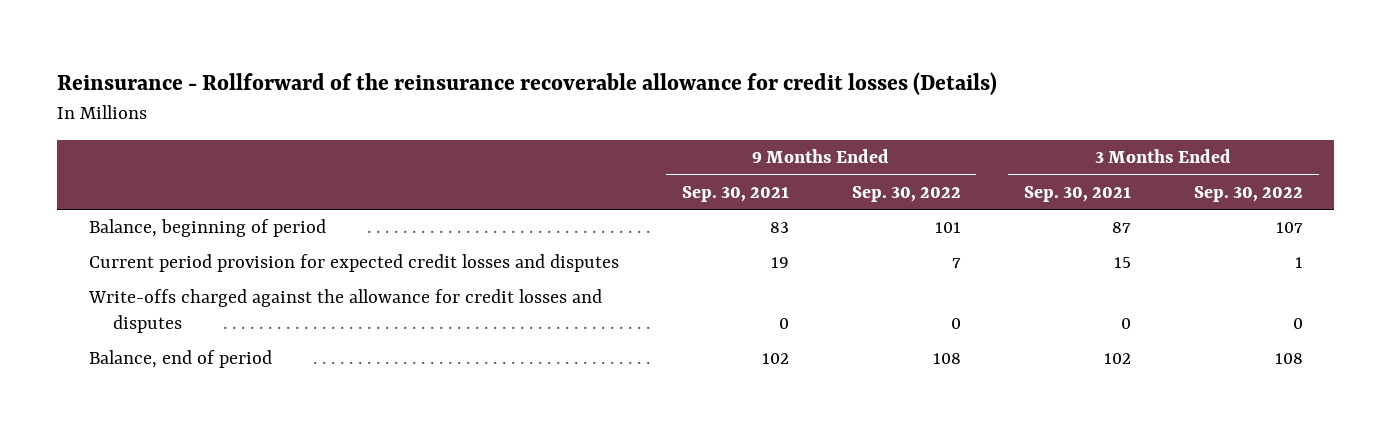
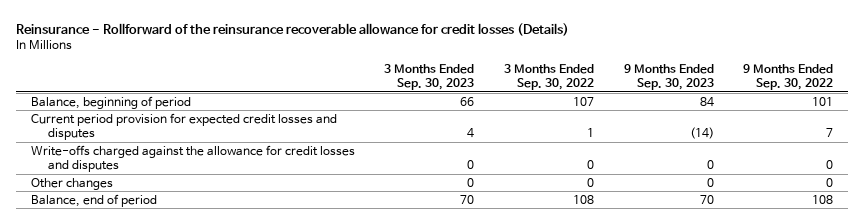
- | 9 Months Ended Sep. 30, 2021 | 9 Months Ended Sep. 30, 2022 | 3 Months Ended Sep. 30, 2021 | 3 Months Ended Sep. 30, 2022
+ | 3 Months Ended Sep. 30, 2023 | 3 Months Ended Sep. 30, 2022 | 9 Months Ended Sep. 30, 2023 | 9 Months Ended Sep. 30, 2022
+ Other changes | 0 | 0 | 0 | 0

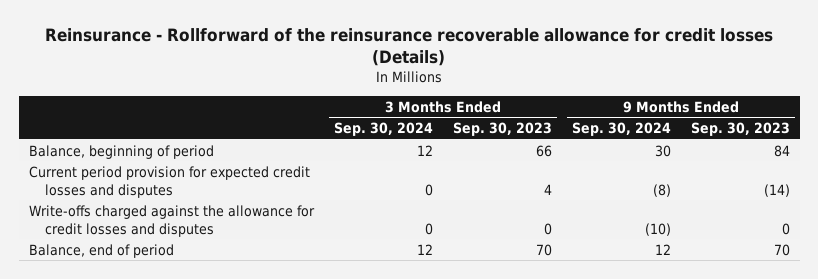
- | 3 Months Ended Sep. 30, 2023 | 3 Months Ended Sep. 30, 2022 | 9 Months Ended Sep. 30, 2023 | 9 Months Ended Sep. 30, 2022
+ | 3 Months Ended Sep. 30, 2024 | 3 Months Ended Sep. 30, 2023 | 9 Months Ended Sep. 30, 2024 | 9 Months Ended Sep. 30, 2023
- Other changes | 0 | 0 | 0 | 0

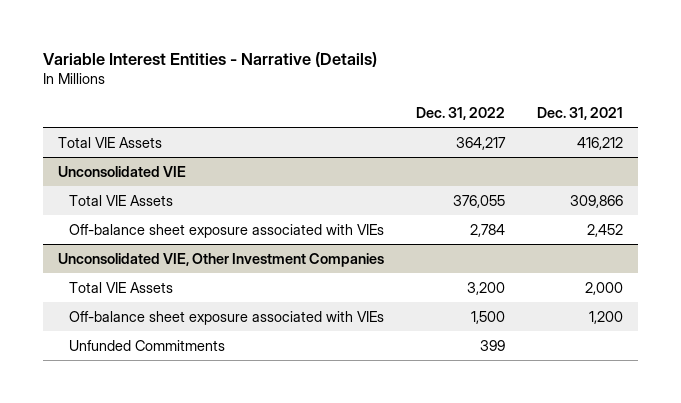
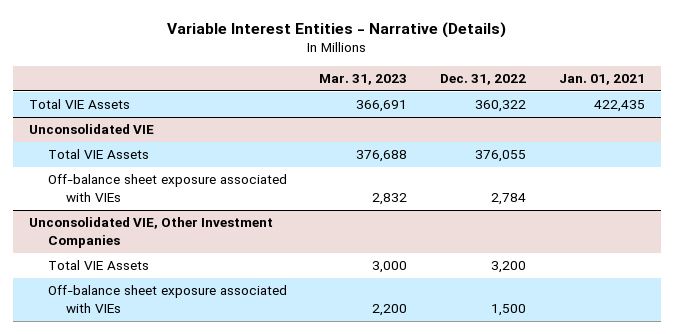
- | Dec. 31, 2022 | Dec. 31, 2021
+ | Mar. 31, 2023 | Dec. 31, 2022 | Jan. 01, 2021
- Total VIE Assets | 364,217 | 416,212
+ Total VIE Assets | 366,691 | 360,322 | 422,435
@ Unconsolidated VIE, Other Investment Companies
- Unfunded Commitments | 399 |

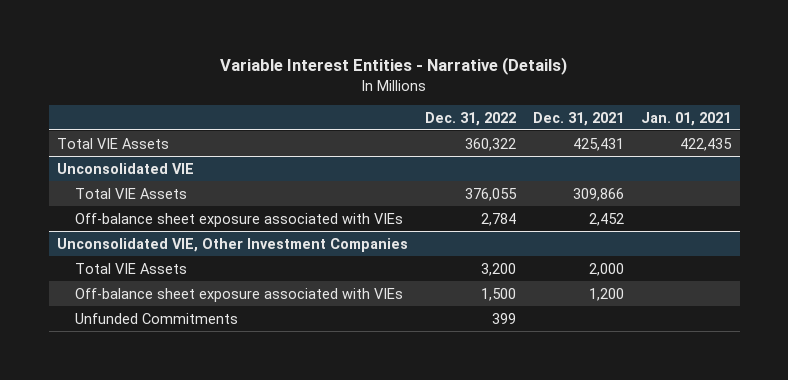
- | Mar. 31, 2023 | Dec. 31, 2022 | Jan. 01, 2021
+ | Dec. 31, 2022 | Dec. 31, 2021 | Jan. 01, 2021
@ Unconsolidated VIE, Other Investment Companies
+ Unfunded Commitments | 399 | |

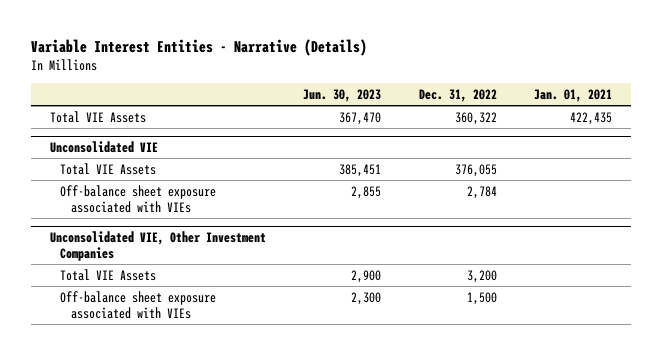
- | Dec. 31, 2022 | Dec. 31, 2021 | Jan. 01, 2021
+ | Jun. 30, 2023 | Dec. 31, 2022 | Jan. 01, 2021
@ Unconsolidated VIE, Other Investment Companies
- Unfunded Commitments | 399 | |

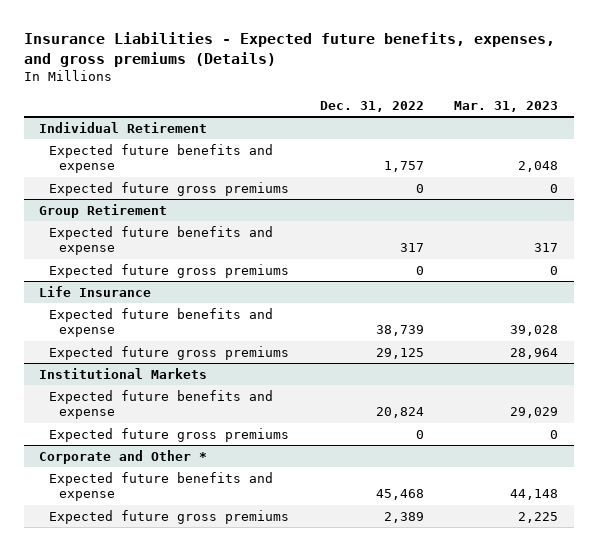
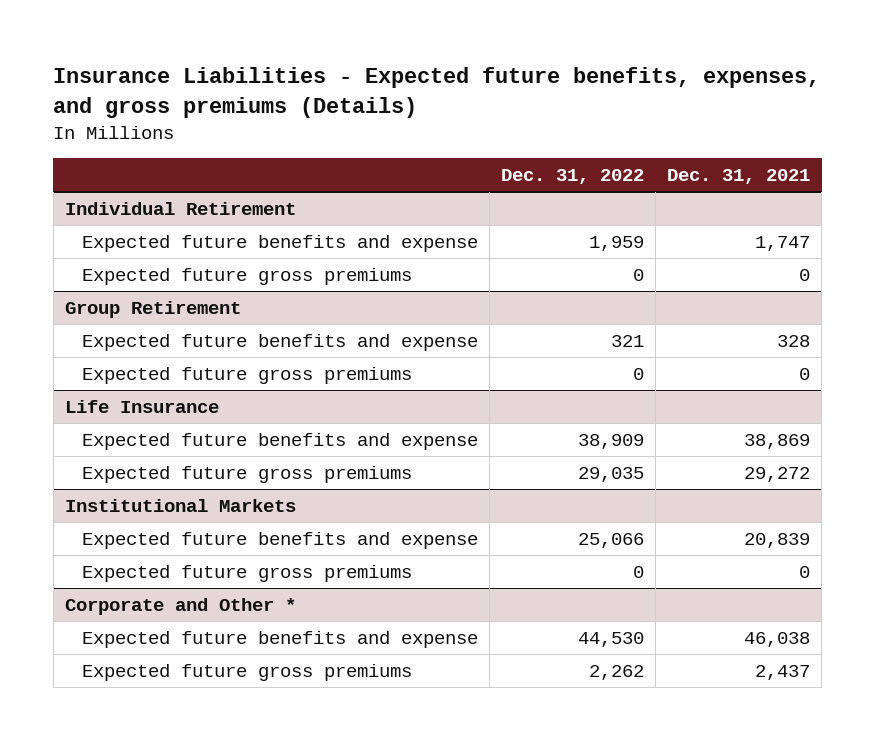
- | Dec. 31, 2022 | Mar. 31, 2023
+ | Dec. 31, 2022 | Dec. 31, 2021
@ Individual Retirement
- Expected future benefits and expense | 1,757 | 2,048
+ Expected future benefits and expense | 1,959 | 1,747
@ Group Retirement
- Expected future benefits and expense | 317 | 317
+ Expected future benefits and expense | 321 | 328
@ Life Insurance
- Expected future benefits and expense | 38,739 | 39,028
- Expected future gross premiums | 29,125 | 28,964
+ Expected future benefits and expense | 38,909 | 38,869
+ Expected future gross premiums | 29,035 | 29,272
@ Institutional Markets
- Expected future benefits and expense | 20,824 | 29,029
+ Expected future benefits and expense | 25,066 | 20,839
@ Corporate and Other *
- Expected future benefits and expense | 45,468 | 44,148
- Expected future gross premiums | 2,389 | 2,225
+ Expected future benefits and expense | 44,530 | 46,038
+ Expected future gross premiums | 2,262 | 2,437

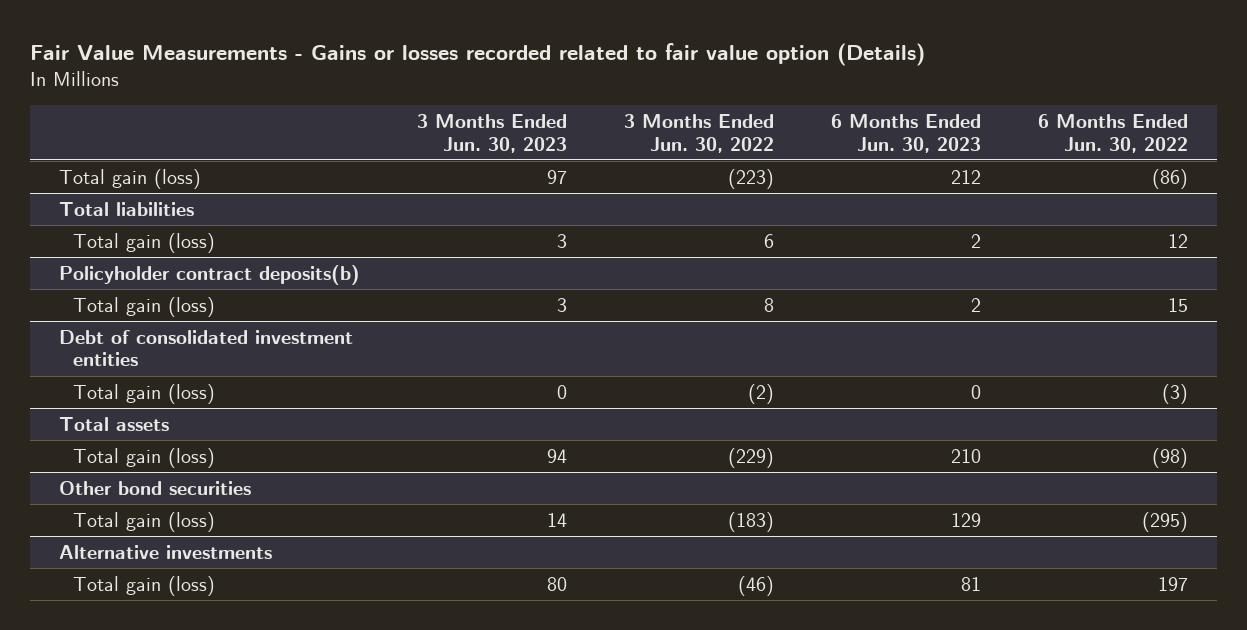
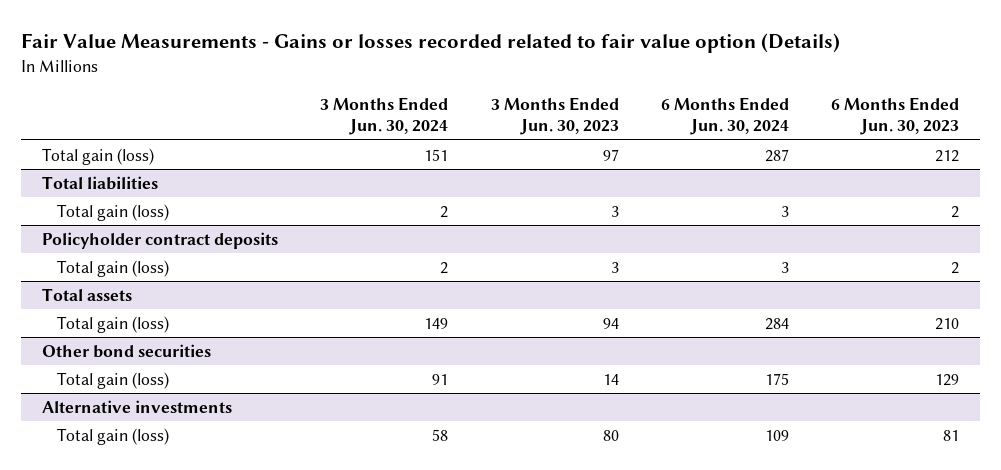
- | 3 Months Ended Jun. 30, 2023 | 3 Months Ended Jun. 30, 2022 | 6 Months Ended Jun. 30, 2023 | 6 Months Ended Jun. 30, 2022
+ | 3 Months Ended Jun. 30, 2024 | 3 Months Ended Jun. 30, 2023 | 6 Months Ended Jun. 30, 2024 | 6 Months Ended Jun. 30, 2023
- Policyholder contract deposits(b)
+ Policyholder contract deposits
- Debt of consolidated investment entities
- Total gain (loss) | 0 | (2) | 0 | (3)

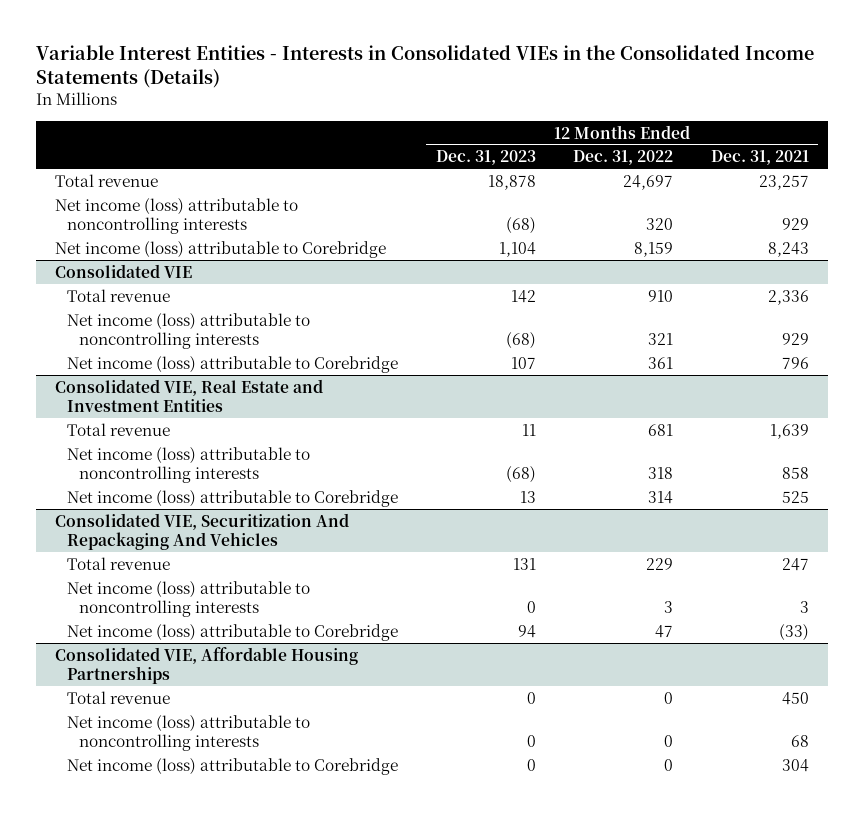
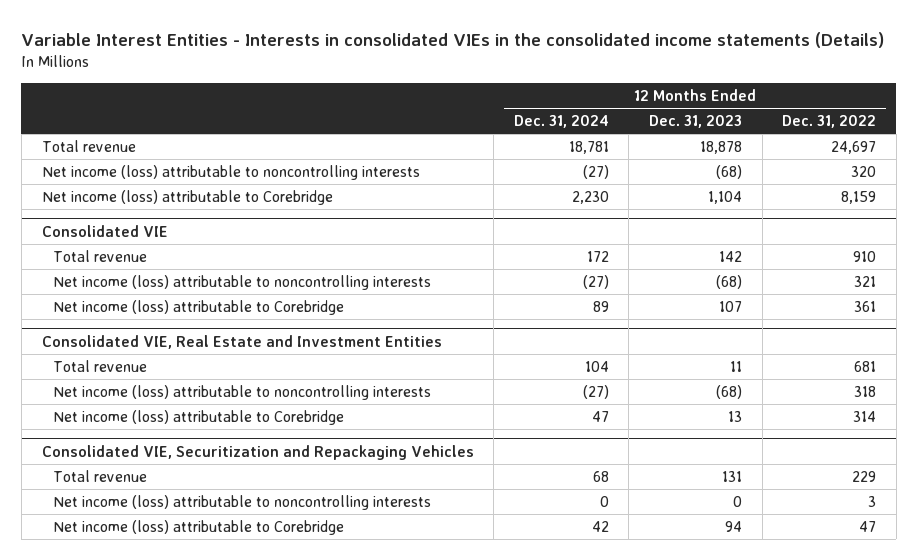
- Variable Interest Entities - Interests in Consolidated VIEs in the Consolidated Income Statements (Details)
+ Variable Interest Entities - Interests in consolidated VIEs in the consolidated income statements (Details)
- | 12 Months Ended Dec. 31, 2023 | 12 Months Ended Dec. 31, 2022 | 12 Months Ended Dec. 31, 2021
+ | 12 Months Ended Dec. 31, 2024 | 12 Months Ended Dec. 31, 2023 | 12 Months Ended Dec. 31, 2022
- Consolidated VIE, Securitization And Repackaging And Vehicles
+ Consolidated VIE, Securitization and Repackaging Vehicles
- Consolidated VIE, Affordable Housing Partnerships
- Total revenue | 0 | 0 | 450
- Net income (loss) attributable to noncontrolling interests | 0 | 0 | 68
- Net income (loss) attributable to Corebridge | 0 | 0 | 304

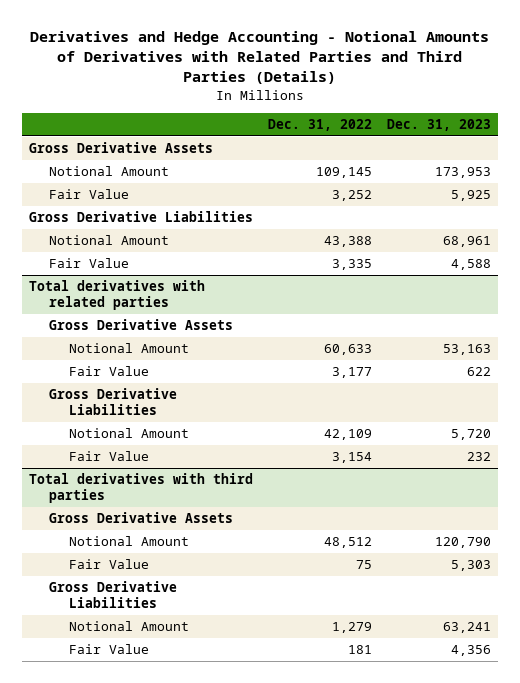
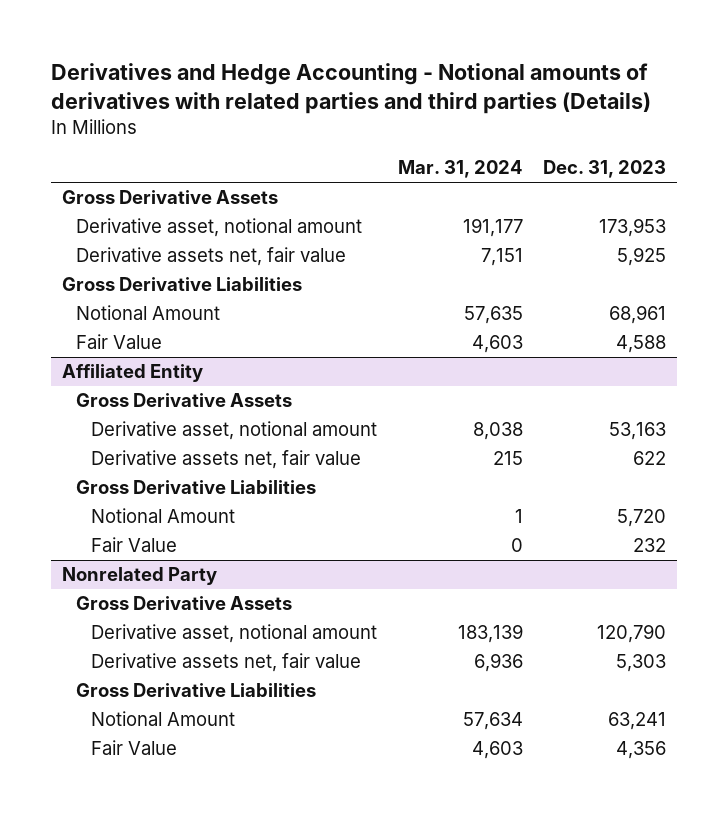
- Derivatives and Hedge Accounting - Notional Amounts of Derivatives with Related Parties and Third Parties (Details)
+ Derivatives and Hedge Accounting - Notional amounts of derivatives with related parties and third parties (Details)
- | Dec. 31, 2022 | Dec. 31, 2023
+ | Mar. 31, 2024 | Dec. 31, 2023
- Notional Amount | 109,145 | 173,953
- Fair Value | 3,252 | 5,925
+ Derivative asset, notional amount | 191,177 | 173,953
+ Derivative assets net, fair value | 7,151 | 5,925
- Total derivatives with related parties
+ Affiliated Entity
- Notional Amount | 60,633 | 53,163
- Fair Value | 3,177 | 622
+ Derivative asset, notional amount | 8,038 | 53,163
+ Derivative assets net, fair value | 215 | 622
- Total derivatives with third parties
+ Nonrelated Party
- Notional Amount | 48,512 | 120,790
- Fair Value | 75 | 5,303
+ Derivative asset, notional amount | 183,139 | 120,790
+ Derivative assets net, fair value | 6,936 | 5,303

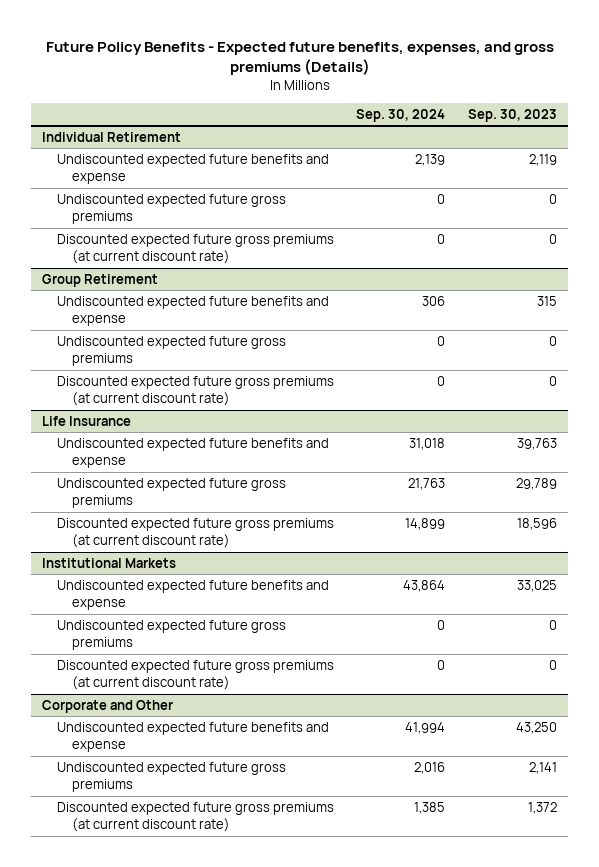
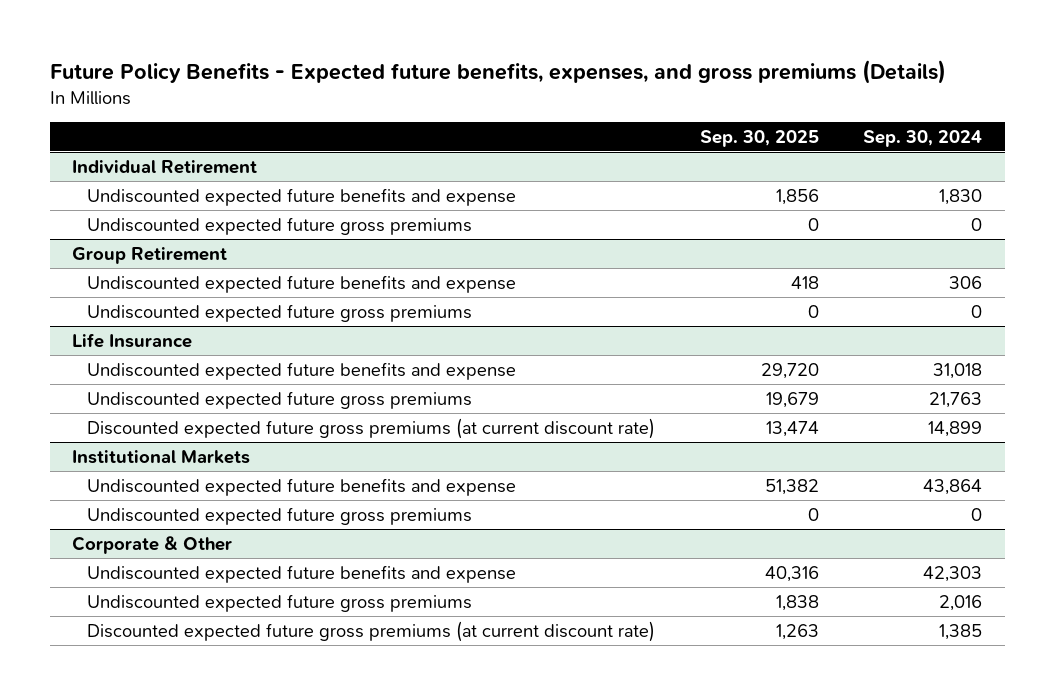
- | Sep. 30, 2024 | Sep. 30, 2023
+ | Sep. 30, 2025 | Sep. 30, 2024
@ Individual Retirement
- Undiscounted expected future benefits and expense | 2,139 | 2,119
+ Undiscounted expected future benefits and expense | 1,856 | 1,830
- Discounted expected future gross premiums (at current discount rate) | 0 | 0
@ Group Retirement
- Discounted expected future gross premiums (at current discount rate) | 0 | 0
@ Institutional Markets
- Discounted expected future gross premiums (at current discount rate) | 0 | 0
- Corporate and Other
- Undiscounted expected future benefits and expense | 41,994 | 43,250
+ Corporate & Other
+ Undiscounted expected future benefits and expense | 40,316 | 42,303

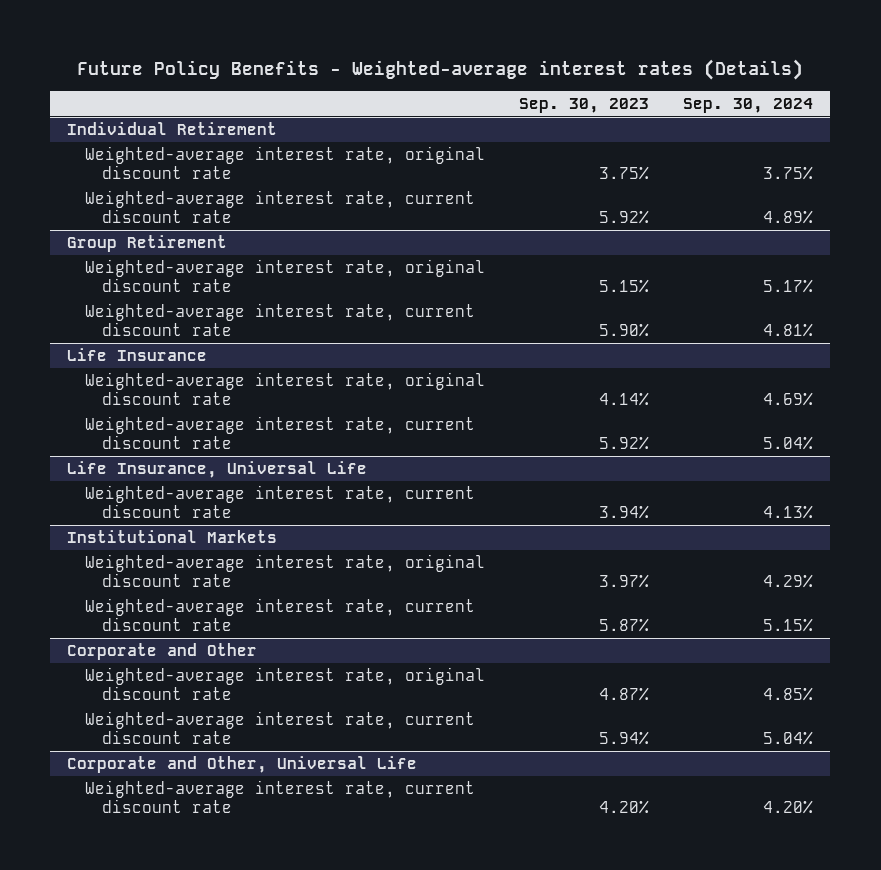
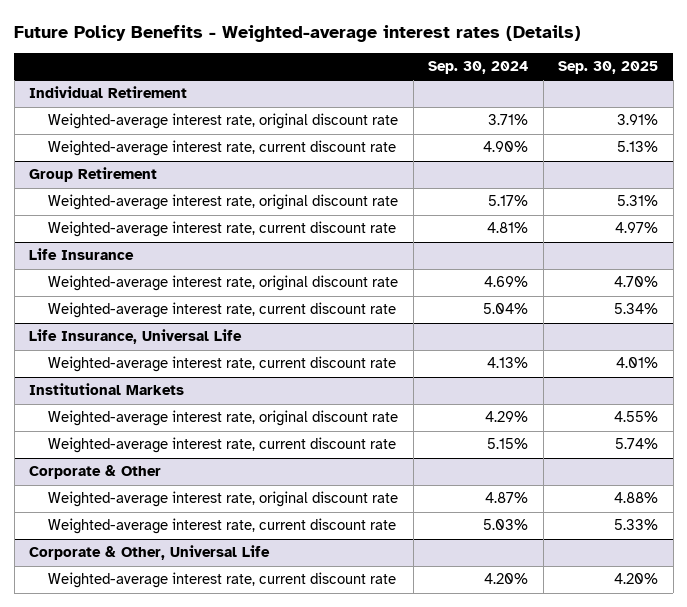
- | Sep. 30, 2023 | Sep. 30, 2024
+ | Sep. 30, 2024 | Sep. 30, 2025
@ Individual Retirement
- Weighted-average interest rate, original discount rate | 3.75% | 3.75%
- Weighted-average interest rate, current discount rate | 5.92% | 4.89%
+ Weighted-average interest rate, original discount rate | 3.71% | 3.91%
+ Weighted-average interest rate, current discount rate | 4.90% | 5.13%
- Corporate and Other
- Weighted-average interest rate, original discount rate | 4.87% | 4.85%
- Weighted-average interest rate, current discount rate | 5.94% | 5.04%
- Corporate and Other, Universal Life
+ Corporate & Other
+ Weighted-average interest rate, original discount rate | 4.87% | 4.88%
+ Weighted-average interest rate, current discount rate | 5.03% | 5.33%
+ Corporate & Other, Universal Life

